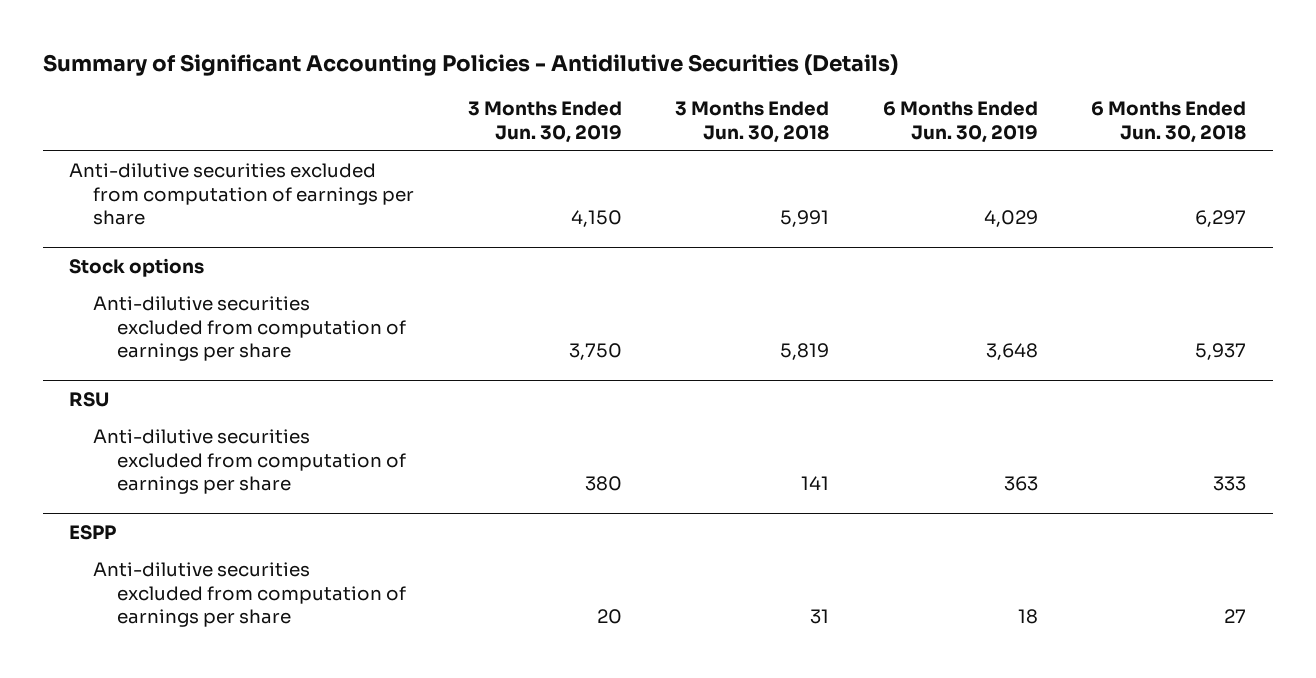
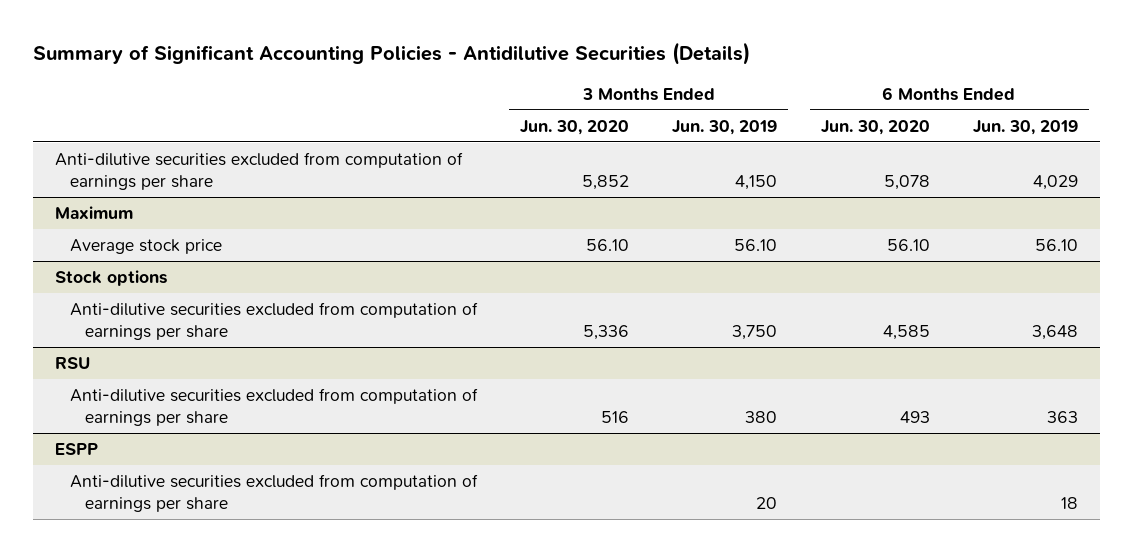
- | 3 Months Ended Jun. 30, 2019 | 3 Months Ended Jun. 30, 2018 | 6 Months Ended Jun. 30, 2019 | 6 Months Ended Jun. 30, 2018
+ | 3 Months Ended Jun. 30, 2020 | 3 Months Ended Jun. 30, 2019 | 6 Months Ended Jun. 30, 2020 | 6 Months Ended Jun. 30, 2019
+ Maximum
+ Average stock price | 56.10 | 56.10 | 56.10 | 56.10

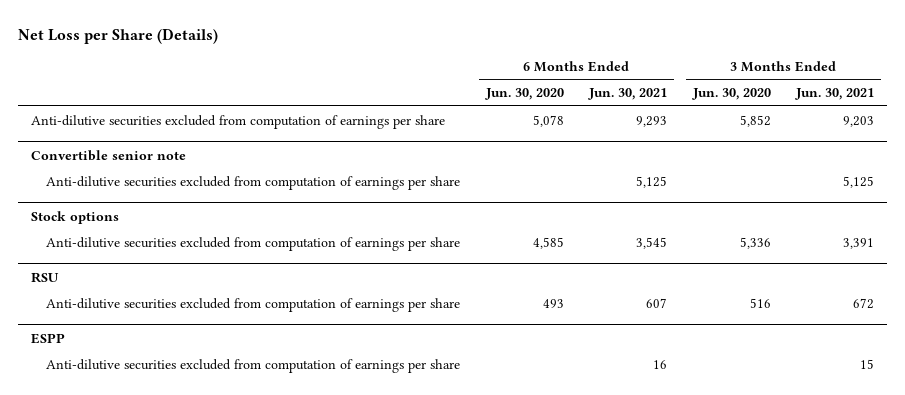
- Summary of Significant Accounting Policies - Antidilutive Securities (Details)
+ Net Loss per Share (Details)
- | 3 Months Ended Jun. 30, 2020 | 3 Months Ended Jun. 30, 2019 | 6 Months Ended Jun. 30, 2020 | 6 Months Ended Jun. 30, 2019
+ | 6 Months Ended Jun. 30, 2020 | 6 Months Ended Jun. 30, 2021 | 3 Months Ended Jun. 30, 2020 | 3 Months Ended Jun. 30, 2021
- Maximum
- Average stock price | 56.10 | 56.10 | 56.10 | 56.10
+ Convertible senior note
+ Anti-dilutive securities excluded from computation of earnings per share | | 5,125 | | 5,125

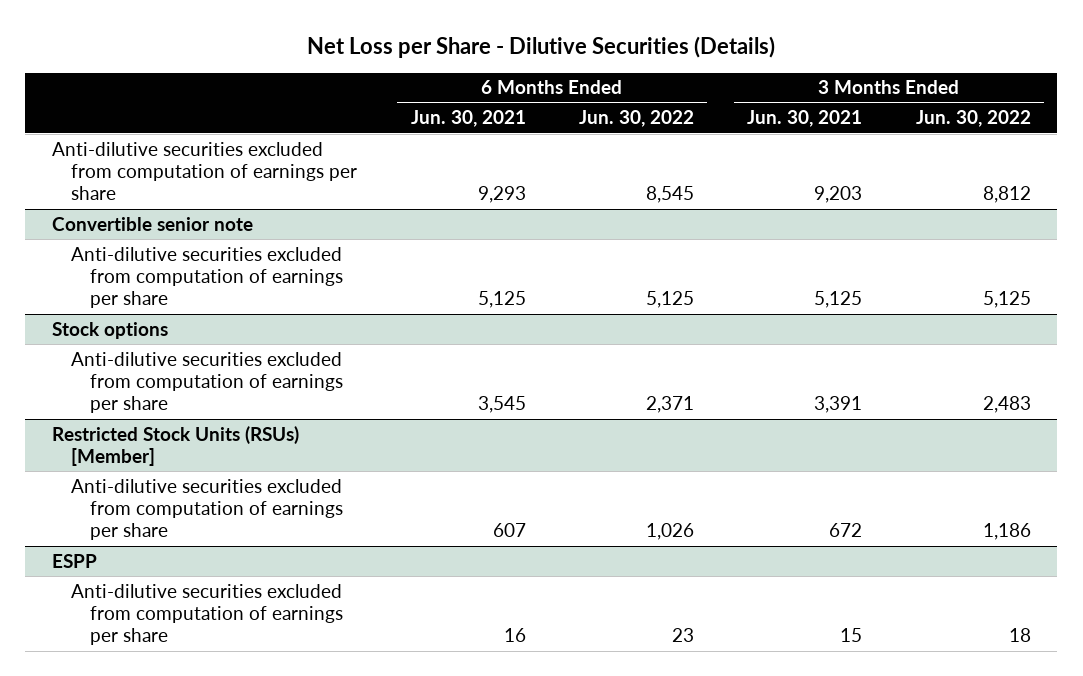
- Net Loss per Share (Details)
+ Net Loss per Share - Dilutive Securities (Details)
- | 6 Months Ended Jun. 30, 2020 | 6 Months Ended Jun. 30, 2021 | 3 Months Ended Jun. 30, 2020 | 3 Months Ended Jun. 30, 2021
+ | 6 Months Ended Jun. 30, 2021 | 6 Months Ended Jun. 30, 2022 | 3 Months Ended Jun. 30, 2021 | 3 Months Ended Jun. 30, 2022
- RSU
+ Restricted Stock Units (RSUs) [Member]

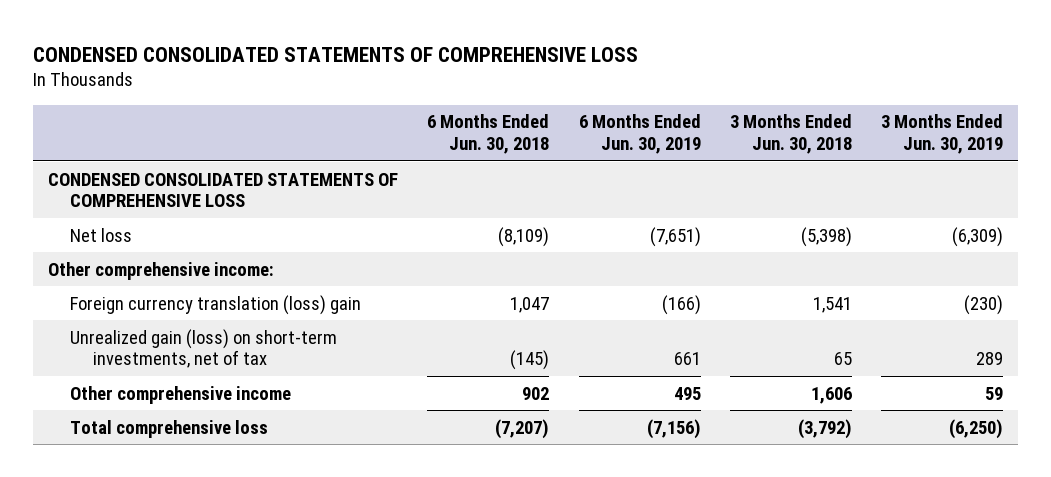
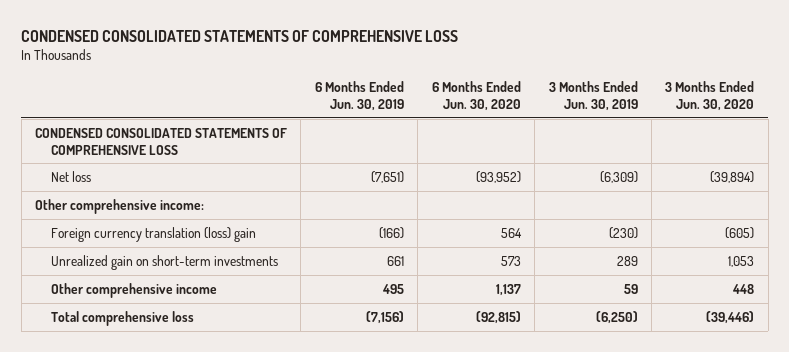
- | 6 Months Ended Jun. 30, 2018 | 6 Months Ended Jun. 30, 2019 | 3 Months Ended Jun. 30, 2018 | 3 Months Ended Jun. 30, 2019
+ | 6 Months Ended Jun. 30, 2019 | 6 Months Ended Jun. 30, 2020 | 3 Months Ended Jun. 30, 2019 | 3 Months Ended Jun. 30, 2020
- Unrealized gain (loss) on short-term investments, net of tax | (145) | 661 | 65 | 289
+ Unrealized gain on short-term investments | 661 | 573 | 289 | 1,053

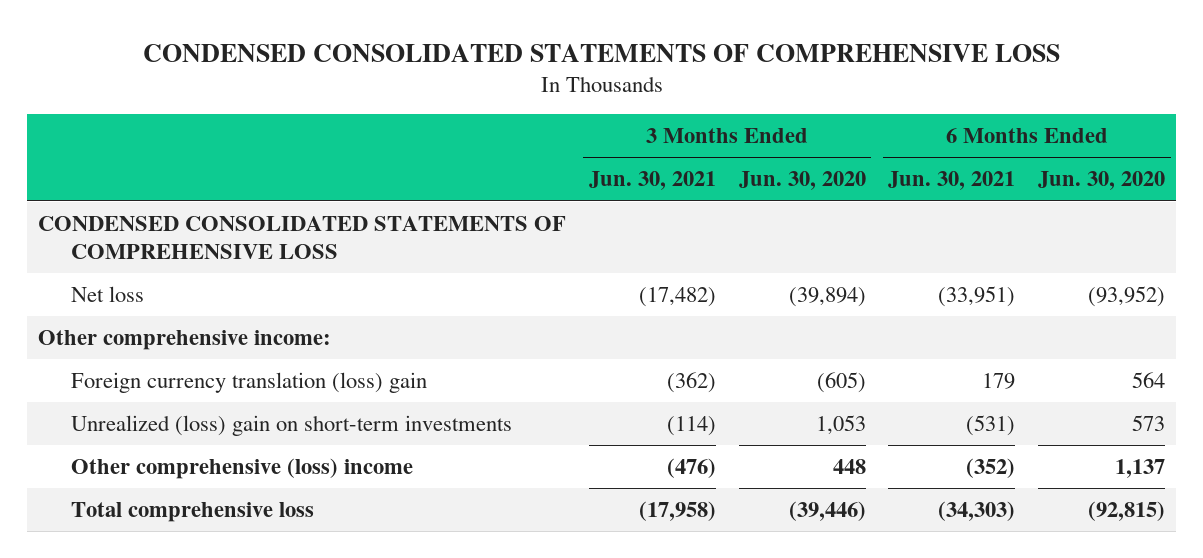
- | 6 Months Ended Jun. 30, 2019 | 6 Months Ended Jun. 30, 2020 | 3 Months Ended Jun. 30, 2019 | 3 Months Ended Jun. 30, 2020
+ | 3 Months Ended Jun. 30, 2021 | 3 Months Ended Jun. 30, 2020 | 6 Months Ended Jun. 30, 2021 | 6 Months Ended Jun. 30, 2020
- Unrealized gain on short-term investments | 661 | 573 | 289 | 1,053
- Other comprehensive income | 495 | 1,137 | 59 | 448
+ Unrealized (loss) gain on short-term investments | (114) | 1,053 | (531) | 573
+ Other comprehensive (loss) income | (476) | 448 | (352) | 1,137

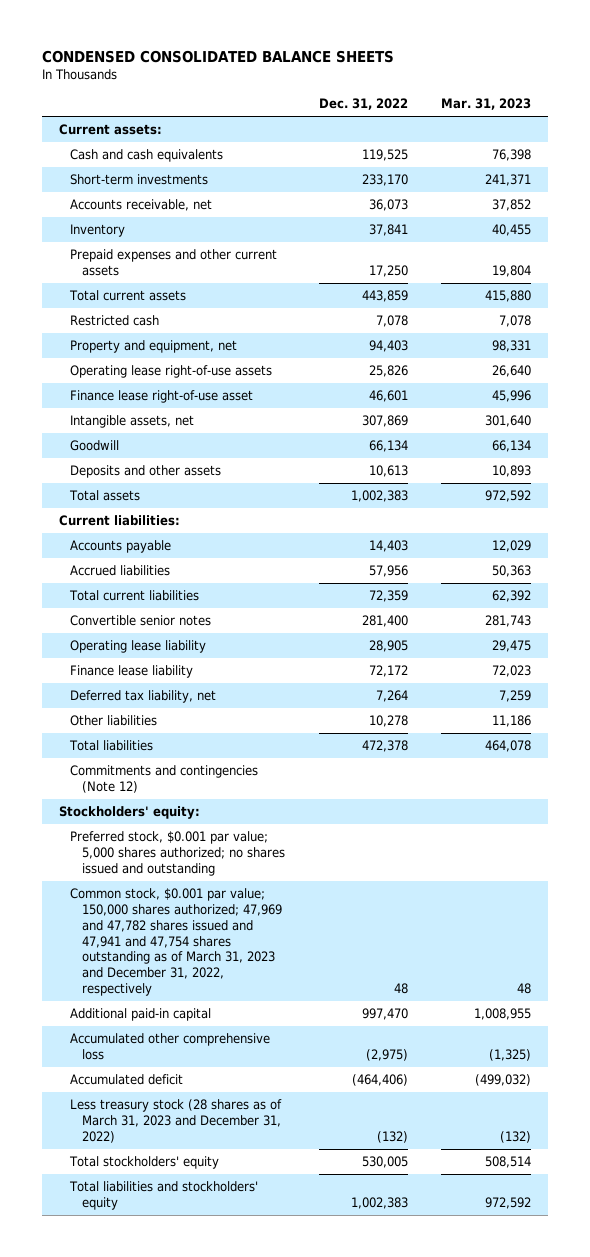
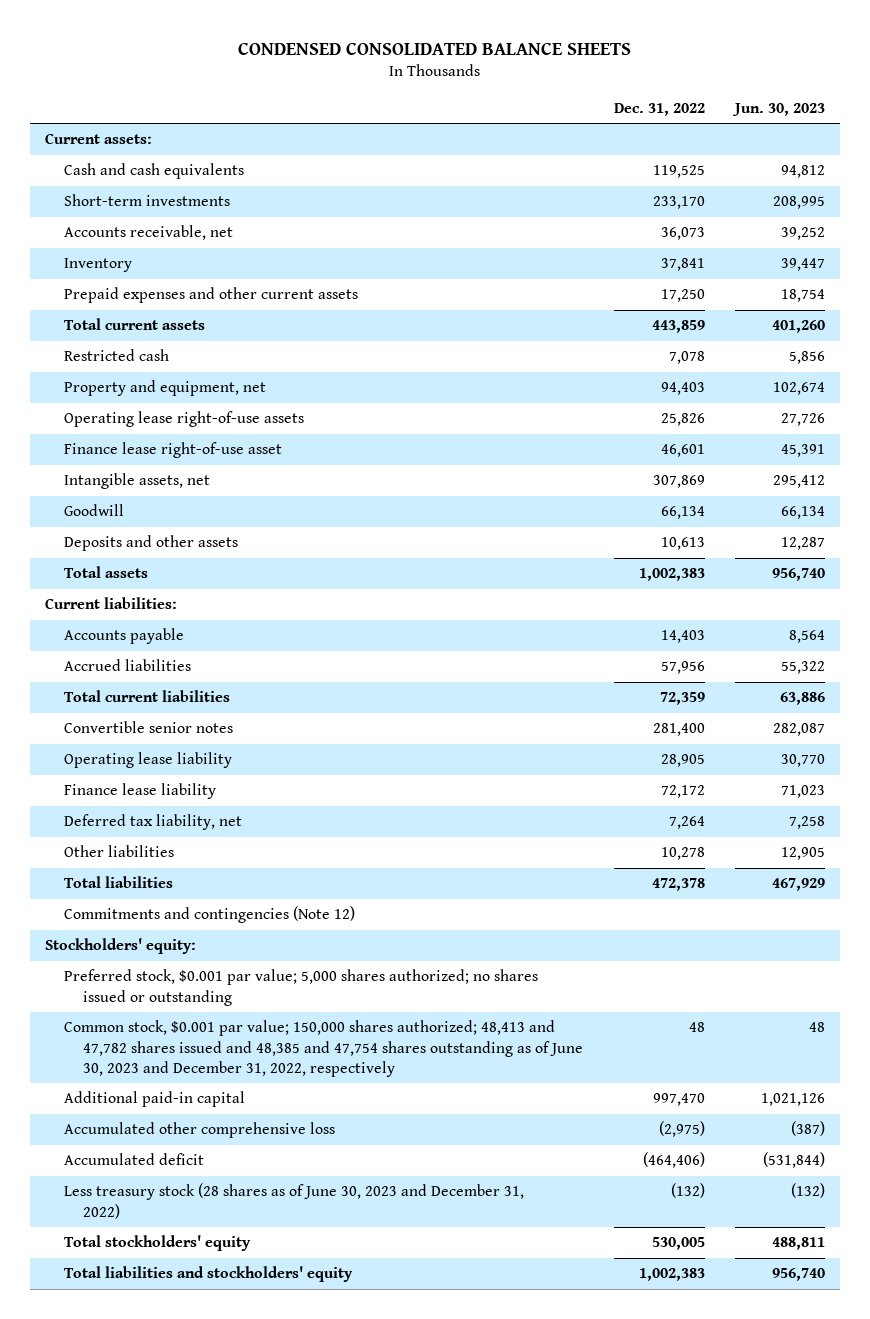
- | Dec. 31, 2022 | Mar. 31, 2023
+ | Dec. 31, 2022 | Jun. 30, 2023
- Preferred stock, $0.001 par value; 5,000 shares authorized; no shares issued and outstanding
- Common stock, $0.001 par value; 150,000 shares authorized; 47,969 and 47,782 shares issued and 47,941 and 47,754 shares outstanding as of March 31, 2023 and December 31, 2022, respectively | 48 | 48
+ Preferred stock, $0.001 par value; 5,000 shares authorized; no shares issued or outstanding
+ Common stock, $0.001 par value; 150,000 shares authorized; 48,413 and 47,782 shares issued and 48,385 and 47,754 shares outstanding as of June 30, 2023 and December 31, 2022, respectively | 48 | 48
- Less treasury stock (28 shares as of March 31, 2023 and December 31, 2022) | (132) | (132)
+ Less treasury stock (28 shares as of June 30, 2023 and December 31, 2022) | (132) | (132)

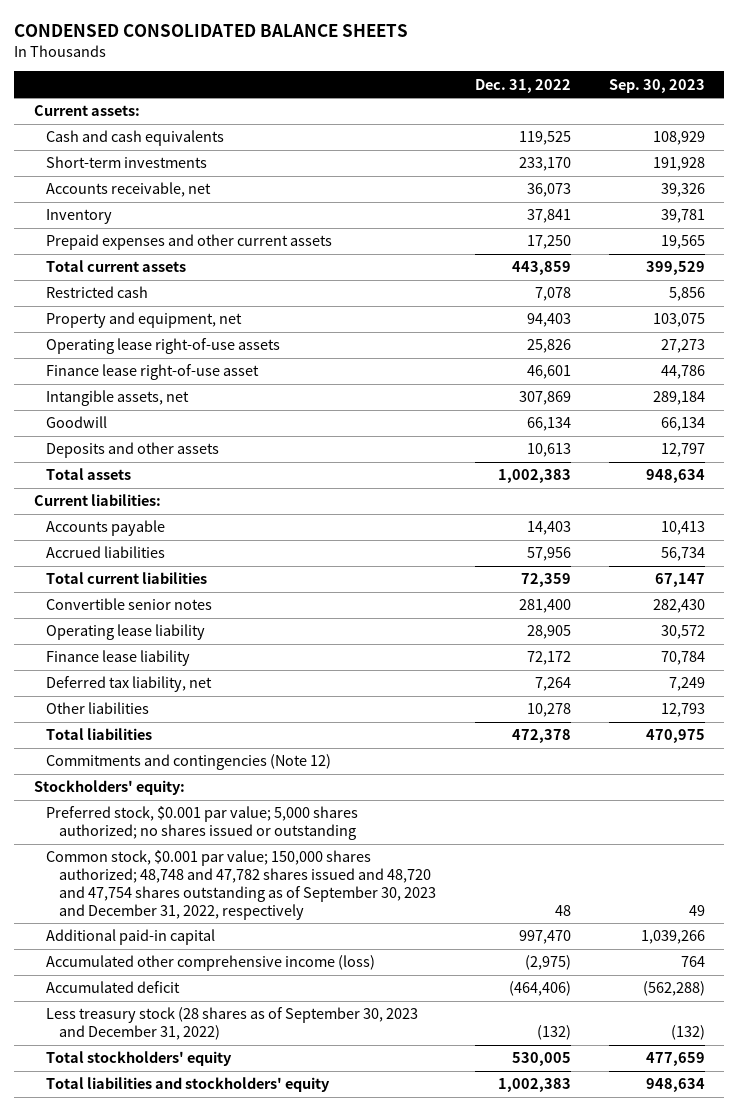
- | Dec. 31, 2022 | Jun. 30, 2023
+ | Dec. 31, 2022 | Sep. 30, 2023
- Common stock, $0.001 par value; 150,000 shares authorized; 48,413 and 47,782 shares issued and 48,385 and 47,754 shares outstanding as of June 30, 2023 and December 31, 2022, respectively | 48 | 48
+ Common stock, $0.001 par value; 150,000 shares authorized; 48,748 and 47,782 shares issued and 48,720 and 47,754 shares outstanding as of September 30, 2023 and December 31, 2022, respectively | 48 | 49
- Accumulated other comprehensive loss | (2,975) | (387)
+ Accumulated other comprehensive income (loss) | (2,975) | 764
- Less treasury stock (28 shares as of June 30, 2023 and December 31, 2022) | (132) | (132)
+ Less treasury stock (28 shares as of September 30, 2023 and December 31, 2022) | (132) | (132)

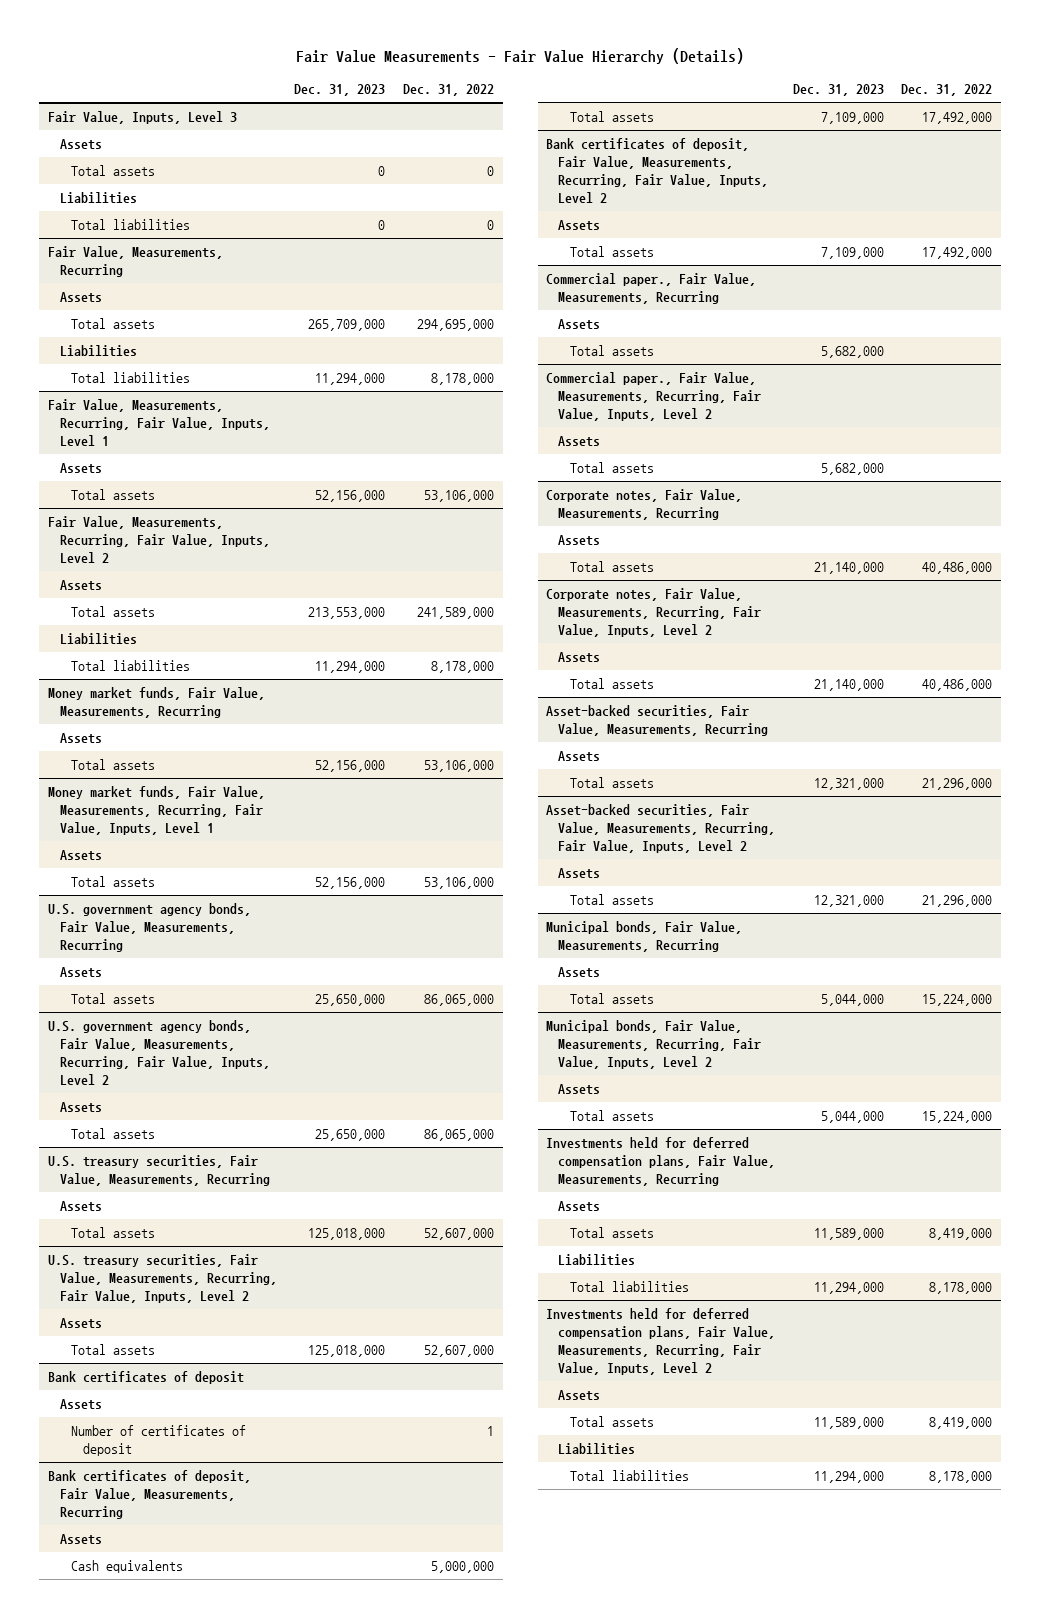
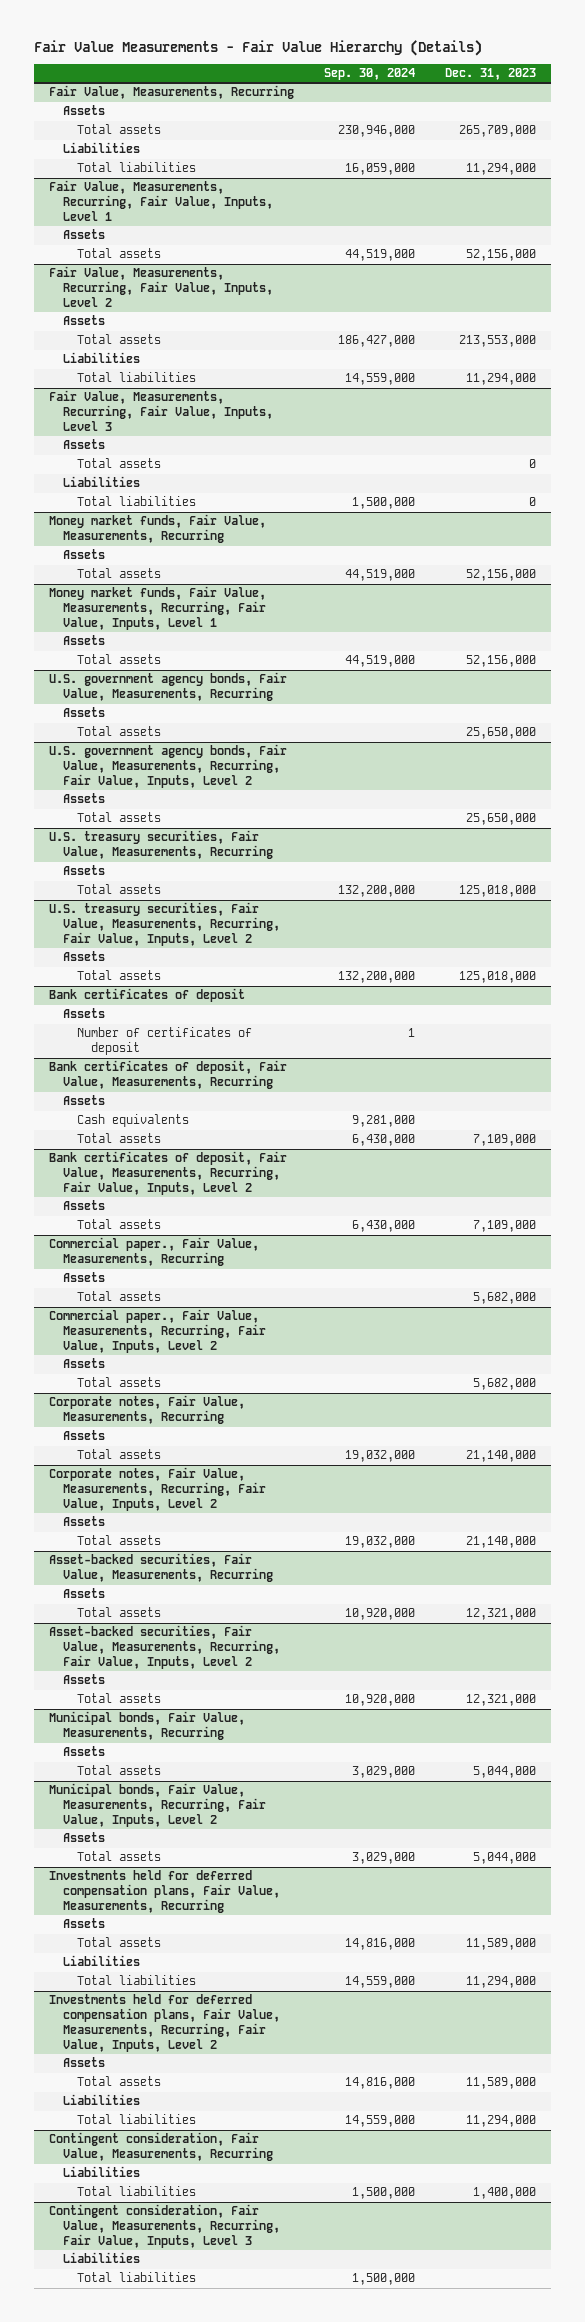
- | Dec. 31, 2023 | Dec. 31, 2022
+ | Sep. 30, 2024 | Dec. 31, 2023
- Fair Value, Inputs, Level 3
- Assets
- Total assets | 0 | 0
- Liabilities
- Total liabilities | 0 | 0
+ Fair Value, Measurements, Recurring, Fair Value, Inputs, Level 3
+ Assets
+ Total assets | | 0
+ Liabilities
+ Total liabilities | 1,500,000 | 0
+ Contingent consideration, Fair Value, Measurements, Recurring
+ Liabilities
+ Total liabilities | 1,500,000 | 1,400,000
+ Contingent consideration, Fair Value, Measurements, Recurring, Fair Value, Inputs, Level 3
+ Liabilities
+ Total liabilities | 1,500,000 |

